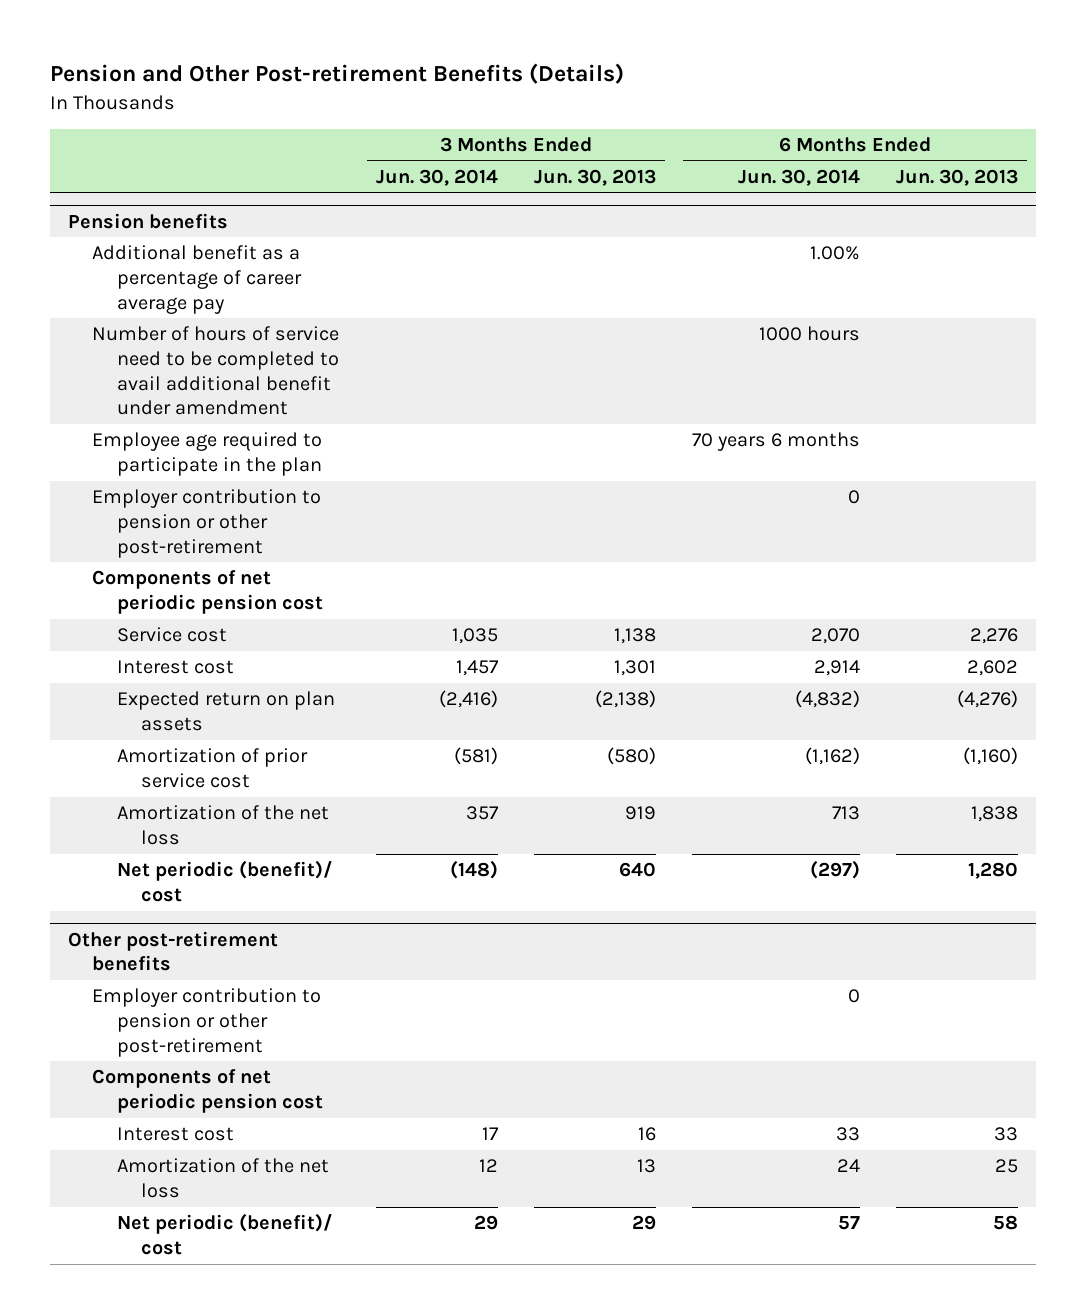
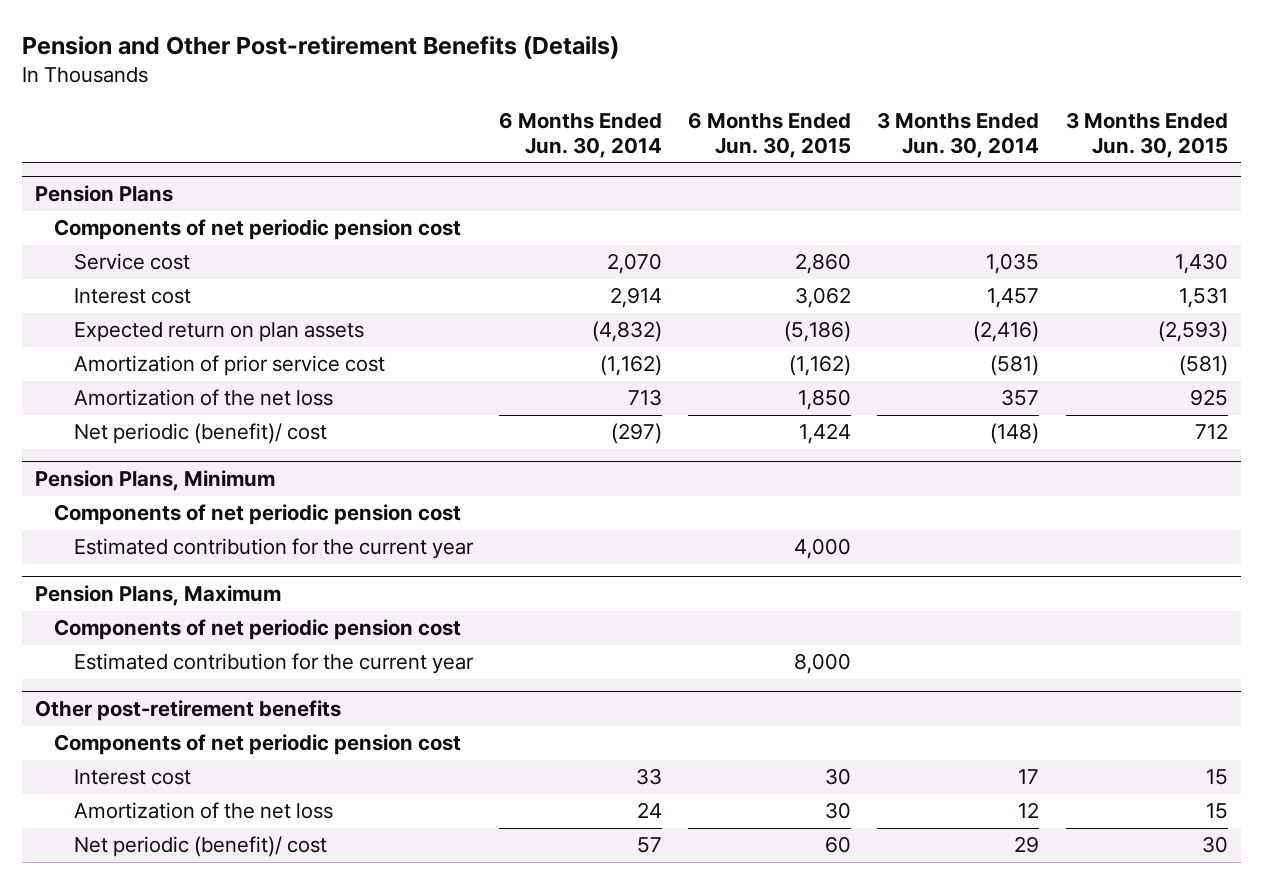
- | 3 Months Ended Jun. 30, 2014 | 3 Months Ended Jun. 30, 2013 | 6 Months Ended Jun. 30, 2014 | 6 Months Ended Jun. 30, 2013
+ | 6 Months Ended Jun. 30, 2014 | 6 Months Ended Jun. 30, 2015 | 3 Months Ended Jun. 30, 2014 | 3 Months Ended Jun. 30, 2015
- Pension benefits
- Additional benefit as a percentage of career average pay | | | 1.00% |
- Number of hours of service need to be completed to avail additional benefit under amendment | | | 1000 hours |
- Employee age required to participate in the plan | | | 70 years 6 months |
- Employer contribution to pension or other post-retirement | | | 0 |
+ Pension Plans
+ Pension Plans, Minimum
+ Components of net periodic pension cost
+ Estimated contribution for the current year | | 4,000 | |
+ Pension Plans, Maximum
+ Components of net periodic pension cost
+ Estimated contribution for the current year | | 8,000 | |
@ Other post-retirement benefits
- Employer contribution to pension or other post-retirement | | | 0 |

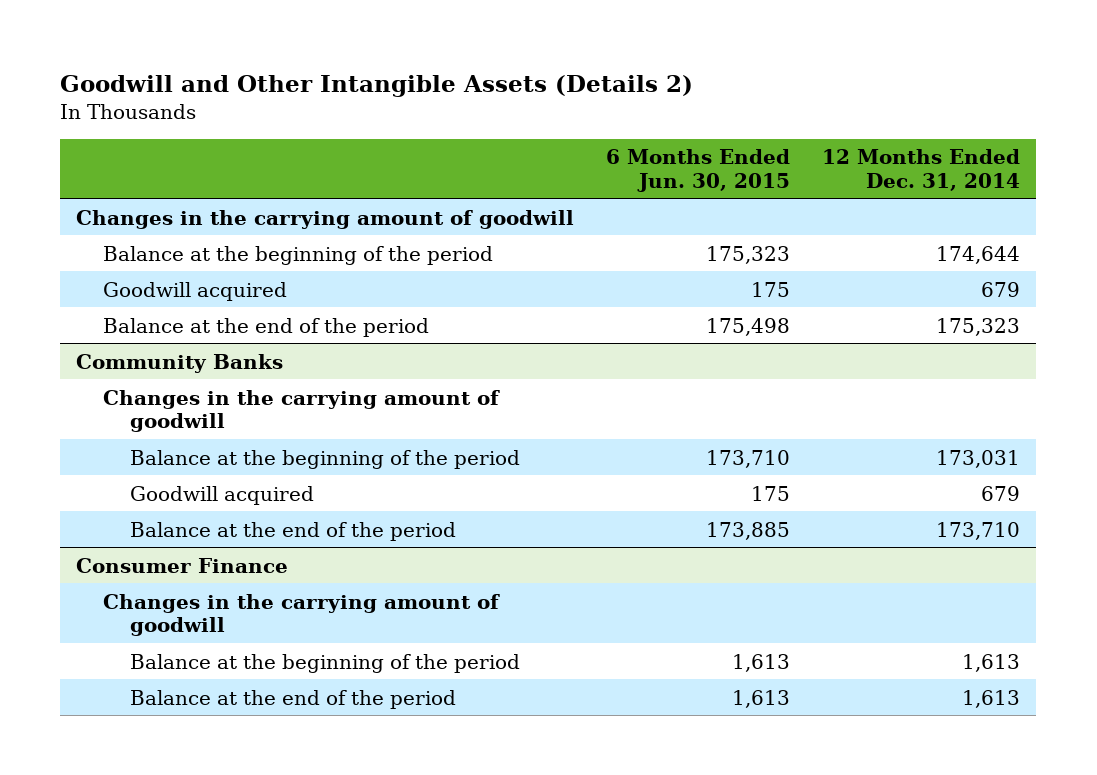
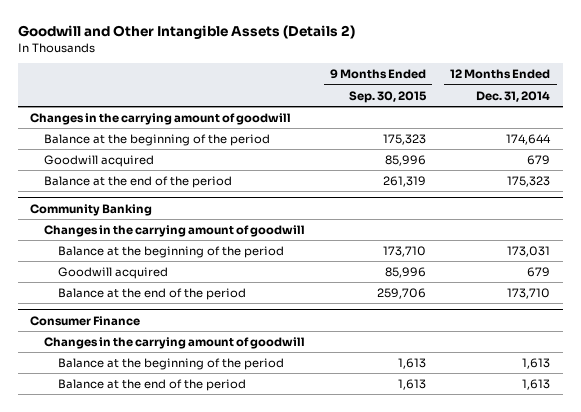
- | 6 Months Ended Jun. 30, 2015 | 12 Months Ended Dec. 31, 2014
+ | 9 Months Ended Sep. 30, 2015 | 12 Months Ended Dec. 31, 2014
- Community Banks
+ Community Banking

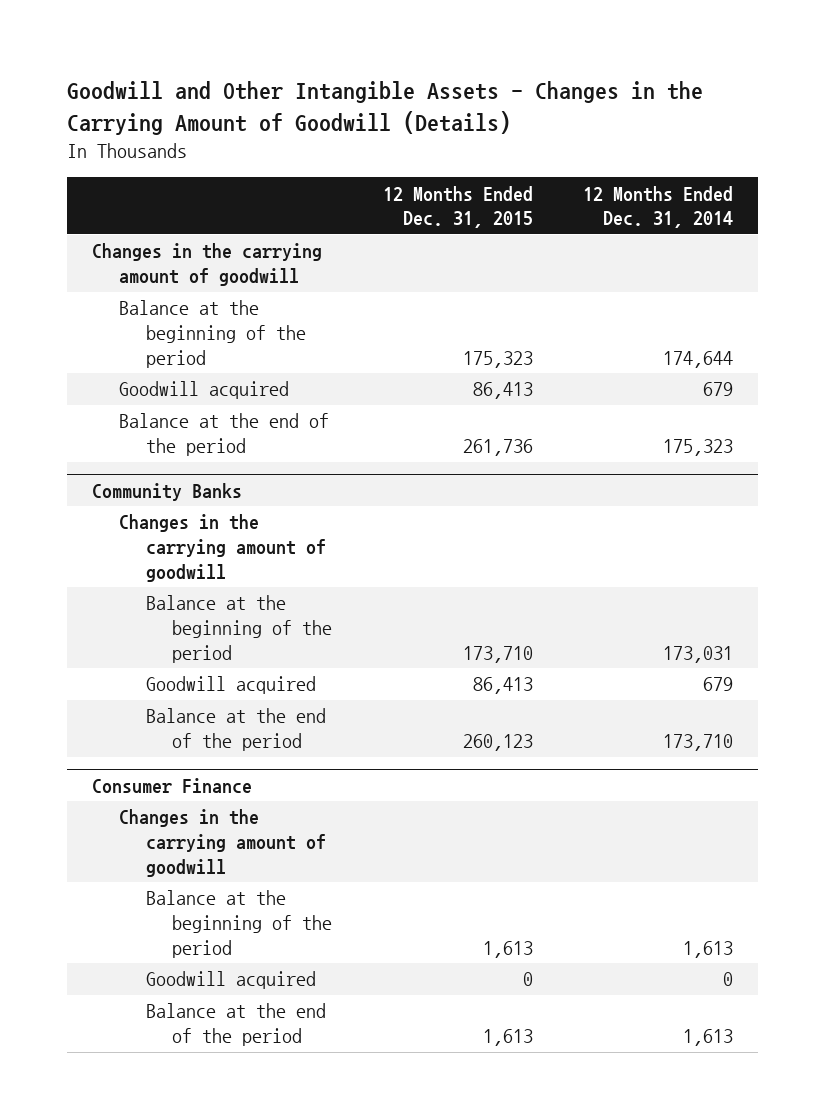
- Goodwill and Other Intangible Assets (Details 2)
+ Goodwill and Other Intangible Assets - Changes in the Carrying Amount of Goodwill (Details)
- | 9 Months Ended Sep. 30, 2015 | 12 Months Ended Dec. 31, 2014
+ | 12 Months Ended Dec. 31, 2015 | 12 Months Ended Dec. 31, 2014
- Community Banking
+ Community Banks
@ Consumer Finance
+ Goodwill acquired | 0 | 0

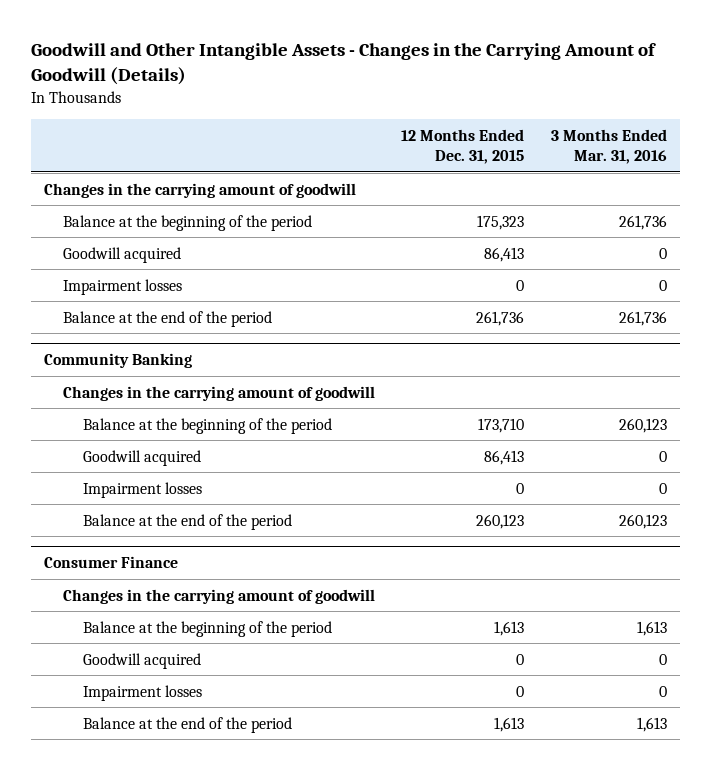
- | 12 Months Ended Dec. 31, 2015 | 12 Months Ended Dec. 31, 2014
+ | 12 Months Ended Dec. 31, 2015 | 3 Months Ended Mar. 31, 2016
+ Impairment losses | 0 | 0
- Community Banks
+ Community Banking
+ Impairment losses | 0 | 0
@ Consumer Finance
+ Impairment losses | 0 | 0

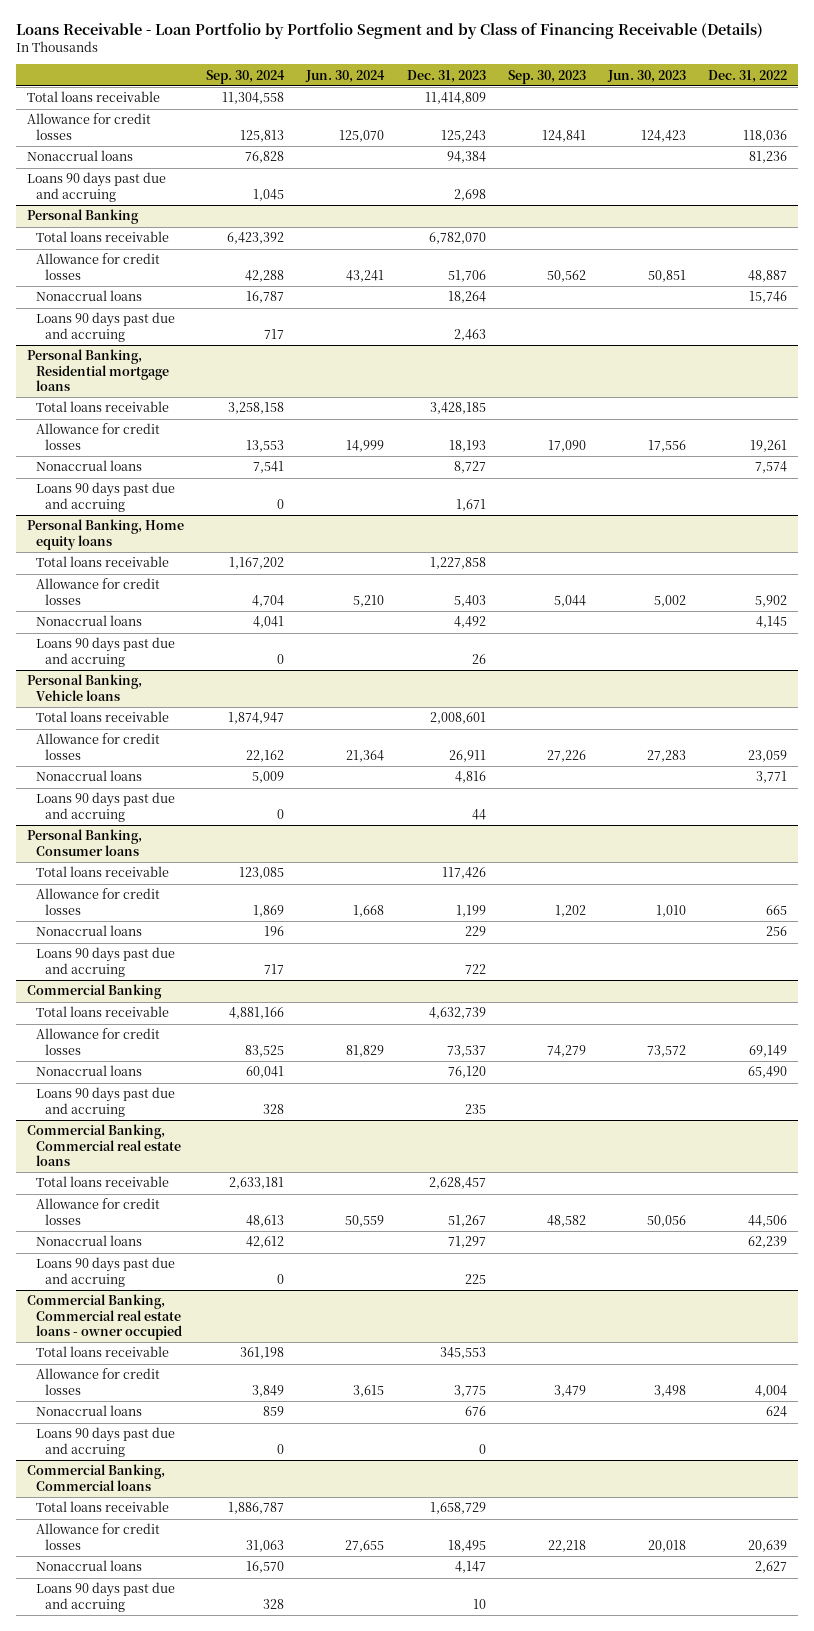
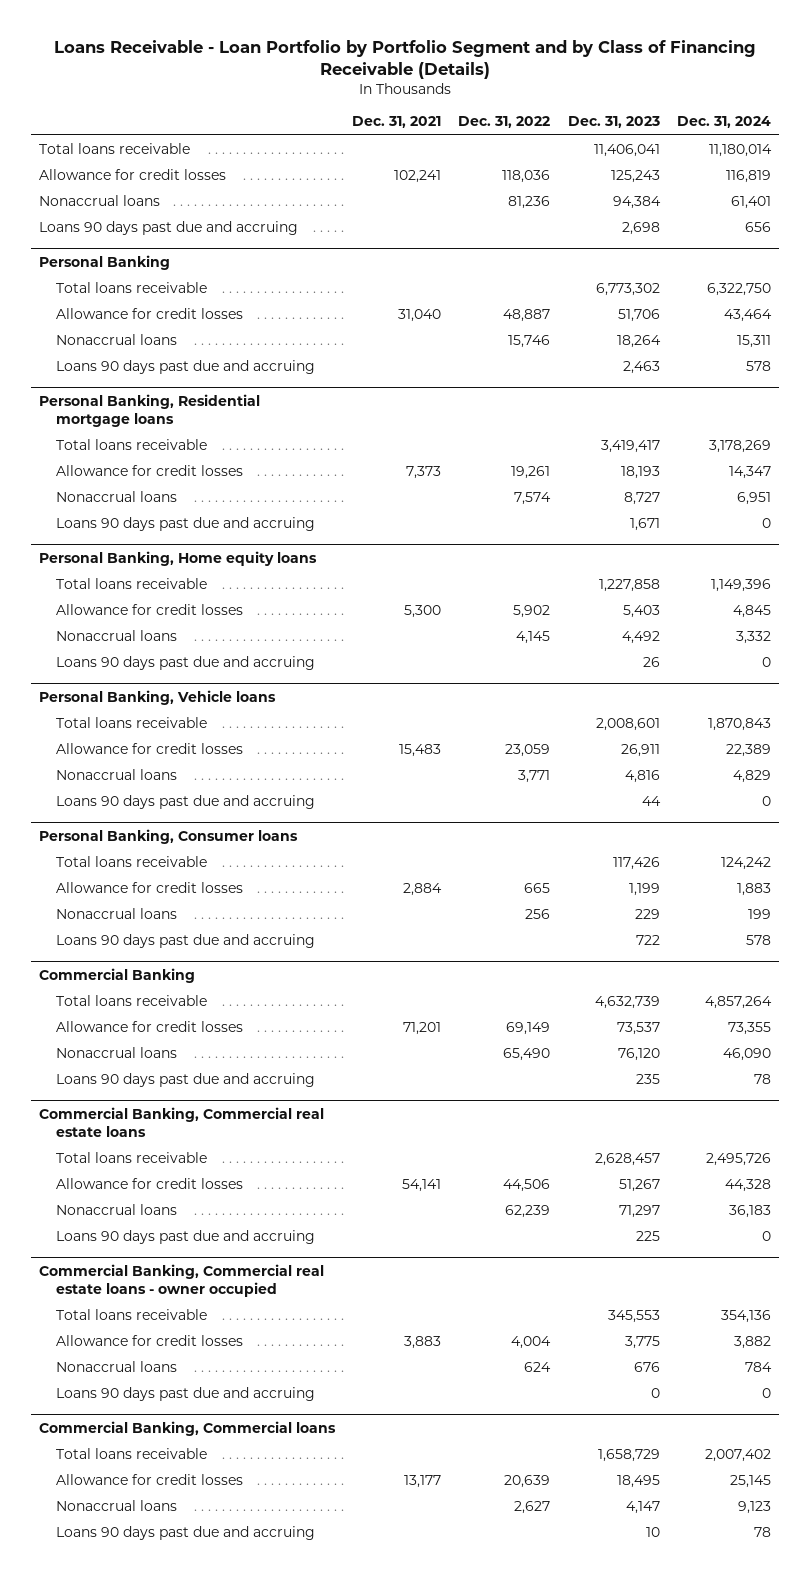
- | Sep. 30, 2024 | Jun. 30, 2024 | Dec. 31, 2023 | Sep. 30, 2023 | Jun. 30, 2023 | Dec. 31, 2022
+ | Dec. 31, 2021 | Dec. 31, 2022 | Dec. 31, 2023 | Dec. 31, 2024
- Total loans receivable | 11,304,558 | | 11,414,809 | | |
+ Total loans receivable | | | 11,406,041 | 11,180,014
@ Personal Banking
- Total loans receivable | 6,423,392 | | 6,782,070 | | |
+ Total loans receivable | | | 6,773,302 | 6,322,750
@ Personal Banking, Residential mortgage loans
- Total loans receivable | 3,258,158 | | 3,428,185 | | |
+ Total loans receivable | | | 3,419,417 | 3,178,269

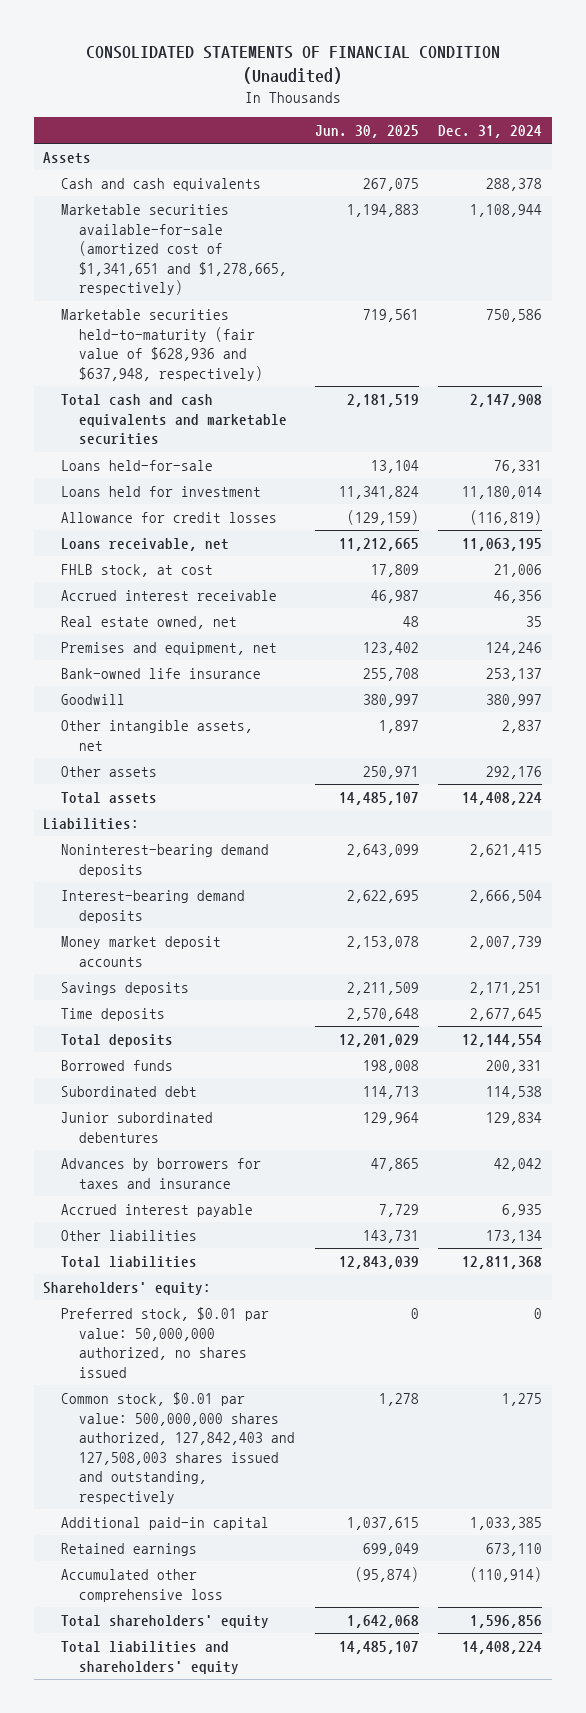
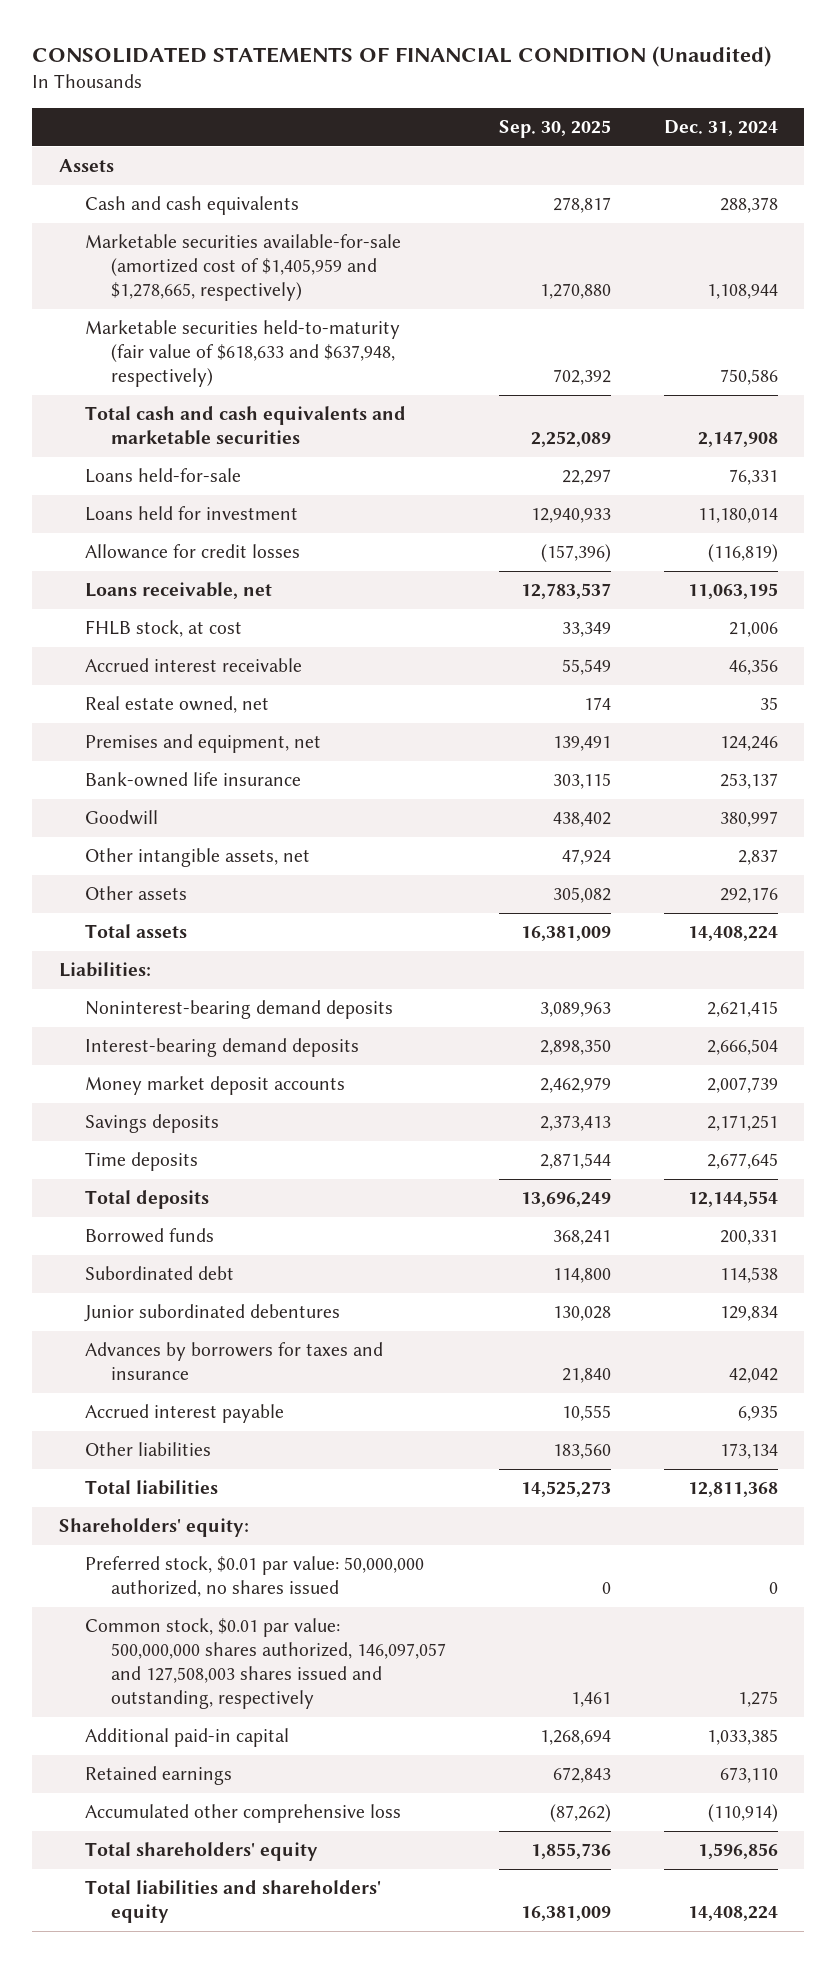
- | Jun. 30, 2025 | Dec. 31, 2024
+ | Sep. 30, 2025 | Dec. 31, 2024
- Marketable securities available-for-sale (amortized cost of $1,341,651 and $1,278,665, respectively) | 1,194,883 | 1,108,944
- Marketable securities held-to-maturity (fair value of $628,936 and $637,948, respectively) | 719,561 | 750,586
+ Marketable securities available-for-sale (amortized cost of $1,405,959 and $1,278,665, respectively) | 1,270,880 | 1,108,944
+ Marketable securities held-to-maturity (fair value of $618,633 and $637,948, respectively) | 702,392 | 750,586
- Common stock, $0.01 par value: 500,000,000 shares authorized, 127,842,403 and 127,508,003 shares issued and outstanding, respectively | 1,278 | 1,275
+ Common stock, $0.01 par value: 500,000,000 shares authorized, 146,097,057 and 127,508,003 shares issued and outstanding, respectively | 1,461 | 1,275

